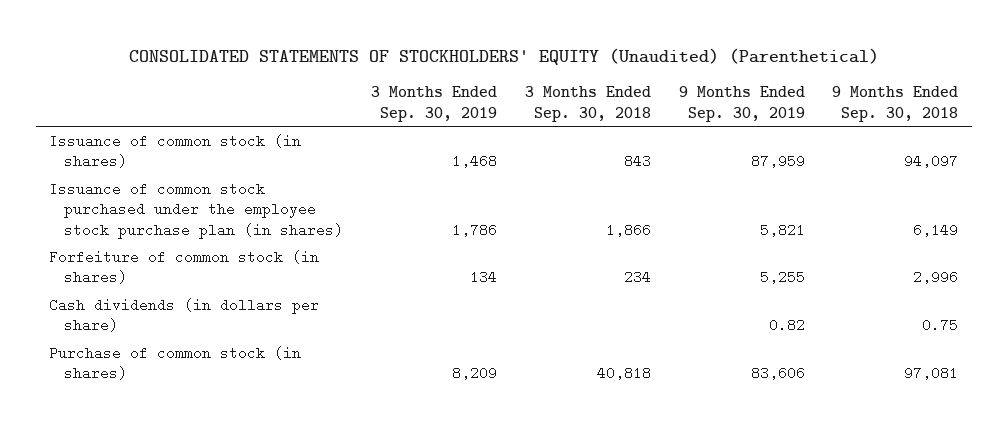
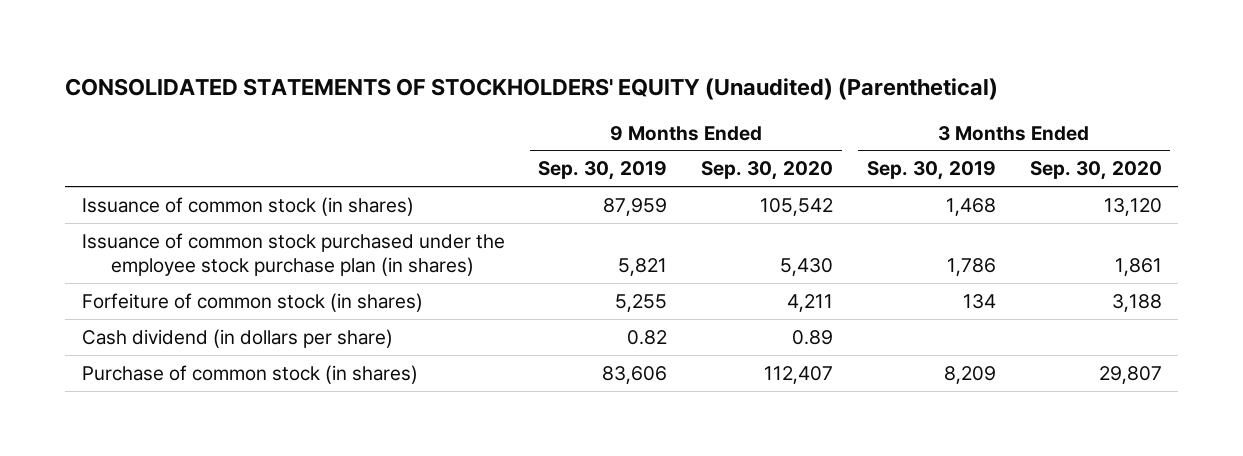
- | 3 Months Ended Sep. 30, 2019 | 3 Months Ended Sep. 30, 2018 | 9 Months Ended Sep. 30, 2019 | 9 Months Ended Sep. 30, 2018
+ | 9 Months Ended Sep. 30, 2019 | 9 Months Ended Sep. 30, 2020 | 3 Months Ended Sep. 30, 2019 | 3 Months Ended Sep. 30, 2020
- Cash dividends (in dollars per share) | | | 0.82 | 0.75
+ Cash dividend (in dollars per share) | 0.82 | 0.89 | |

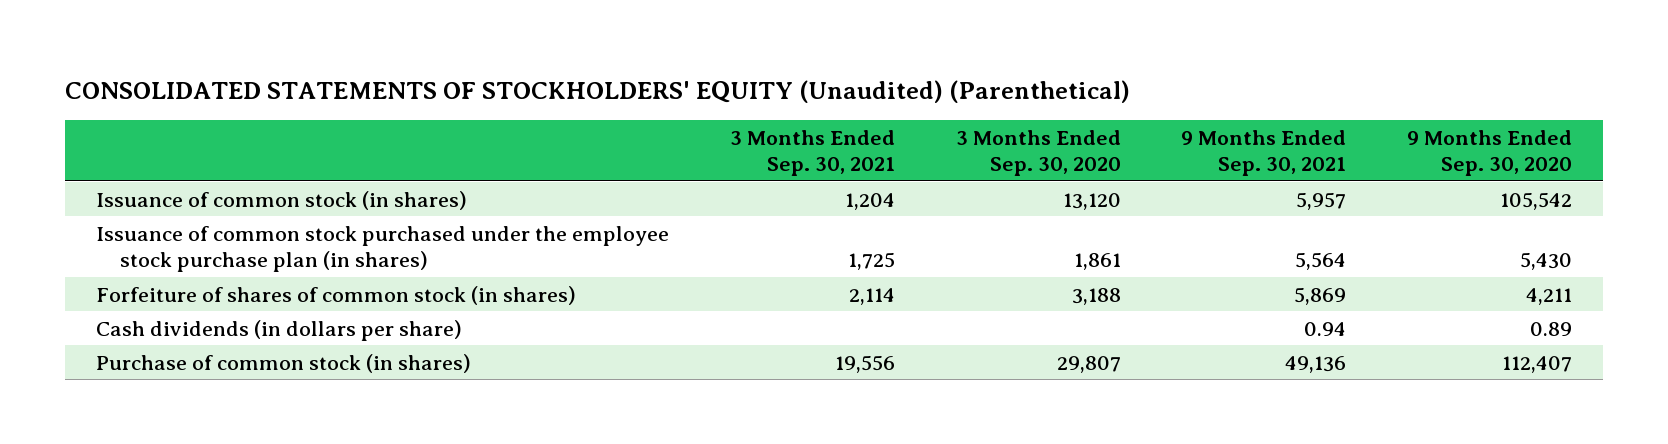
- | 9 Months Ended Sep. 30, 2019 | 9 Months Ended Sep. 30, 2020 | 3 Months Ended Sep. 30, 2019 | 3 Months Ended Sep. 30, 2020
+ | 3 Months Ended Sep. 30, 2021 | 3 Months Ended Sep. 30, 2020 | 9 Months Ended Sep. 30, 2021 | 9 Months Ended Sep. 30, 2020
- Forfeiture of common stock (in shares) | 5,255 | 4,211 | 134 | 3,188
- Cash dividend (in dollars per share) | 0.82 | 0.89 | |
+ Forfeiture of shares of common stock (in shares) | 2,114 | 3,188 | 5,869 | 4,211
+ Cash dividends (in dollars per share) | | | 0.94 | 0.89

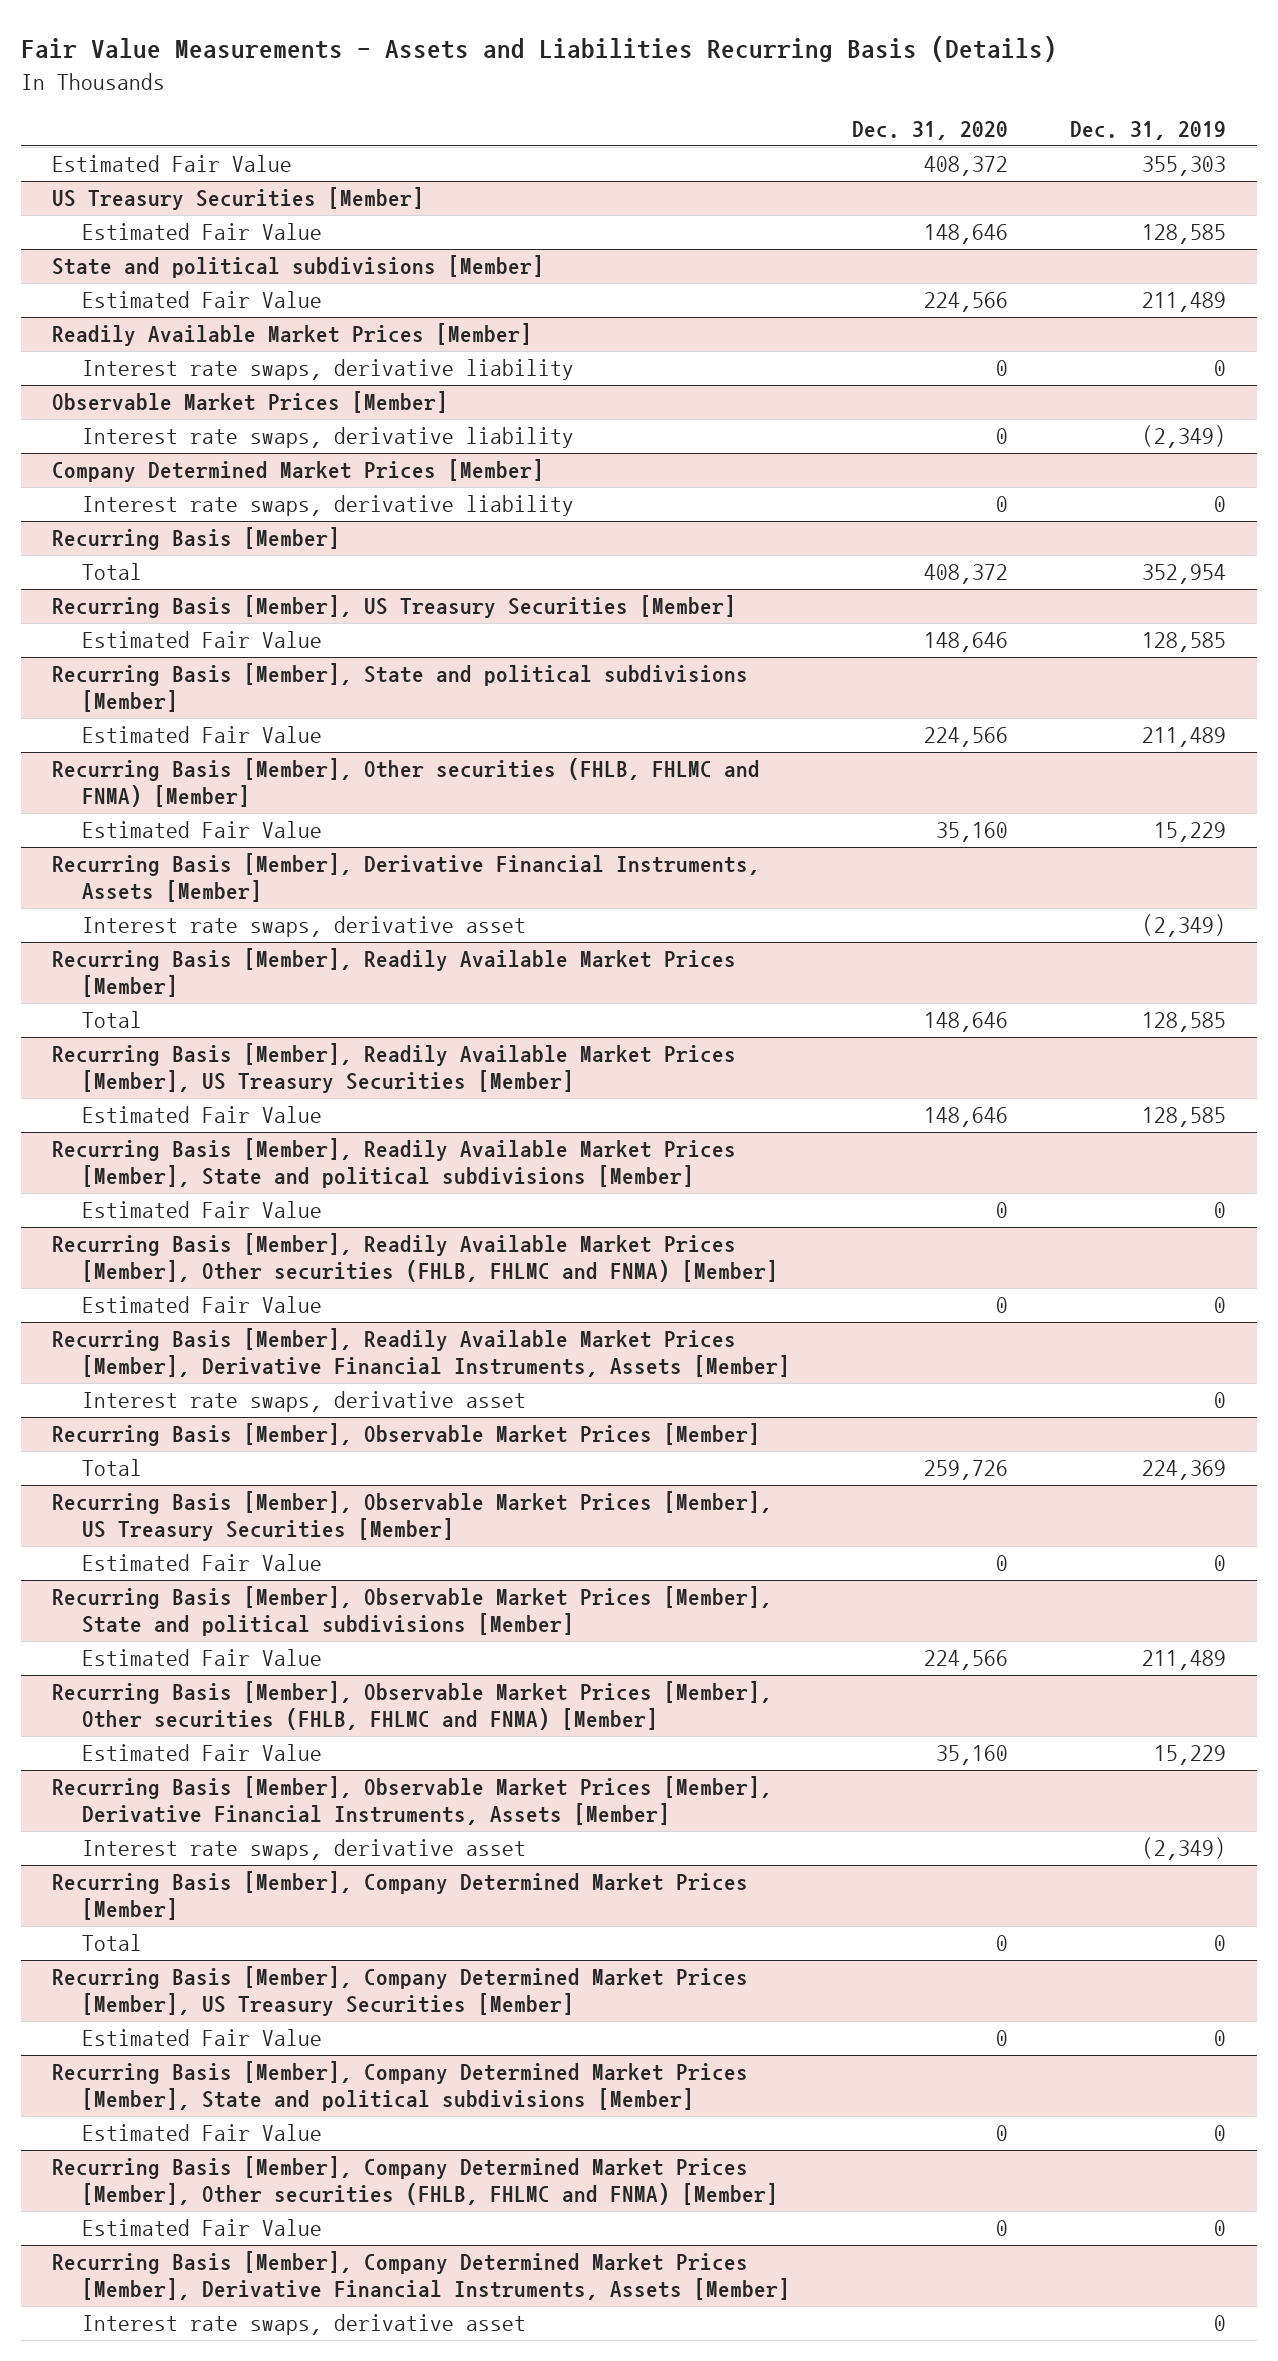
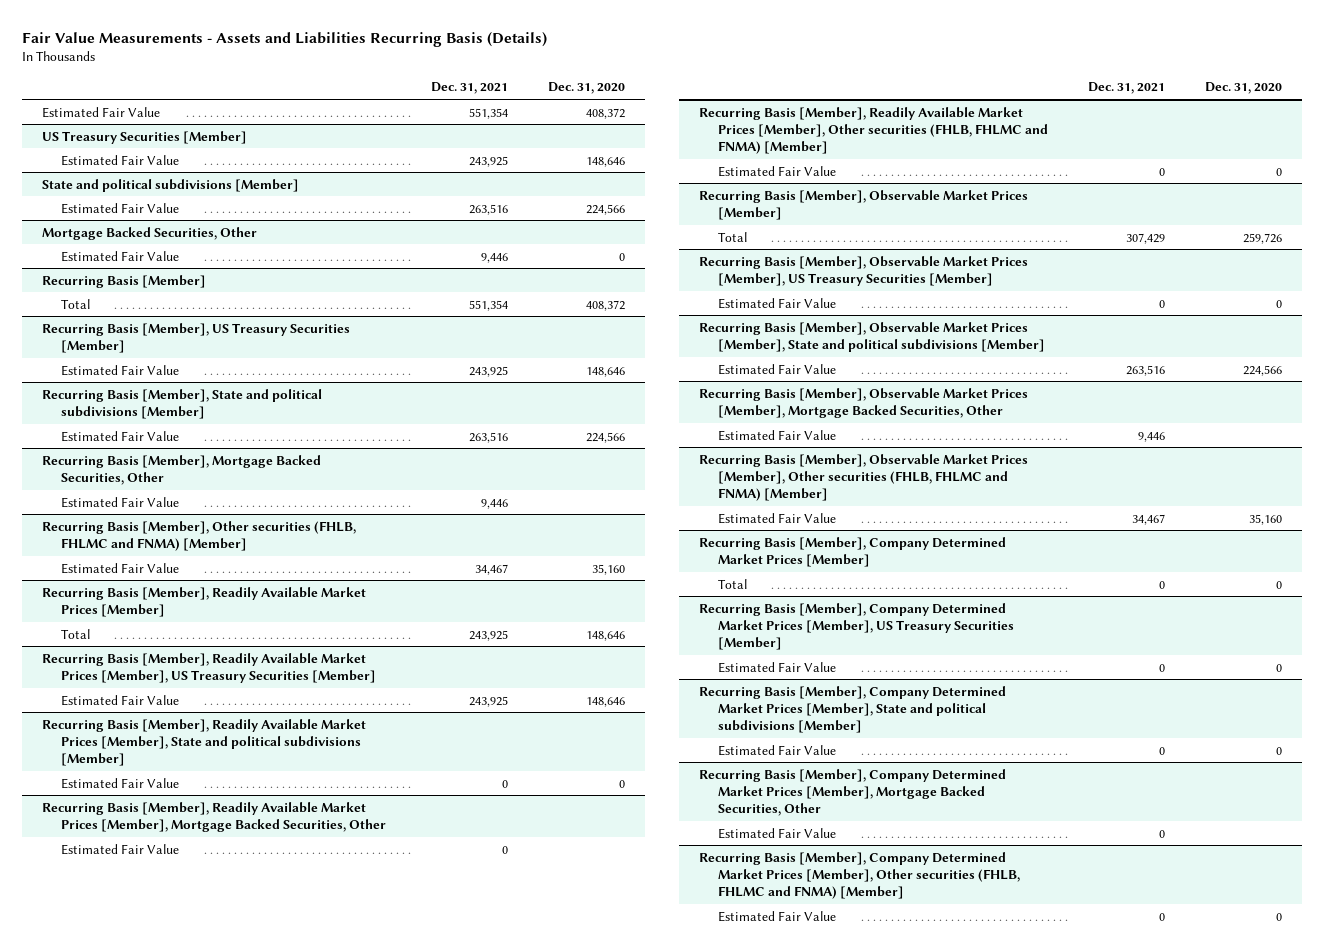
- | Dec. 31, 2020 | Dec. 31, 2019
+ | Dec. 31, 2021 | Dec. 31, 2020
- Readily Available Market Prices [Member]
- Interest rate swaps, derivative liability | 0 | 0
- Observable Market Prices [Member]
- Interest rate swaps, derivative liability | 0 | (2,349)
- Company Determined Market Prices [Member]
- Interest rate swaps, derivative liability | 0 | 0
+ Mortgage Backed Securities, Other
+ Estimated Fair Value | 9,446 | 0
+ Recurring Basis [Member], Mortgage Backed Securities, Other
+ Estimated Fair Value | 9,446 |
- Recurring Basis [Member], Derivative Financial Instruments, Assets [Member]
- Interest rate swaps, derivative asset | | (2,349)
+ Recurring Basis [Member], Readily Available Market Prices [Member], Mortgage Backed Securities, Other
+ Estimated Fair Value | 0 |
- Recurring Basis [Member], Readily Available Market Prices [Member], Derivative Financial Instruments, Assets [Member]
- Interest rate swaps, derivative asset | | 0
+ Recurring Basis [Member], Observable Market Prices [Member], Mortgage Backed Securities, Other
+ Estimated Fair Value | 9,446 |
- Recurring Basis [Member], Observable Market Prices [Member], Derivative Financial Instruments, Assets [Member]
- Interest rate swaps, derivative asset | | (2,349)
+ Recurring Basis [Member], Company Determined Market Prices [Member], Mortgage Backed Securities, Other
+ Estimated Fair Value | 0 |
- Recurring Basis [Member], Company Determined Market Prices [Member], Derivative Financial Instruments, Assets [Member]
- Interest rate swaps, derivative asset | | 0

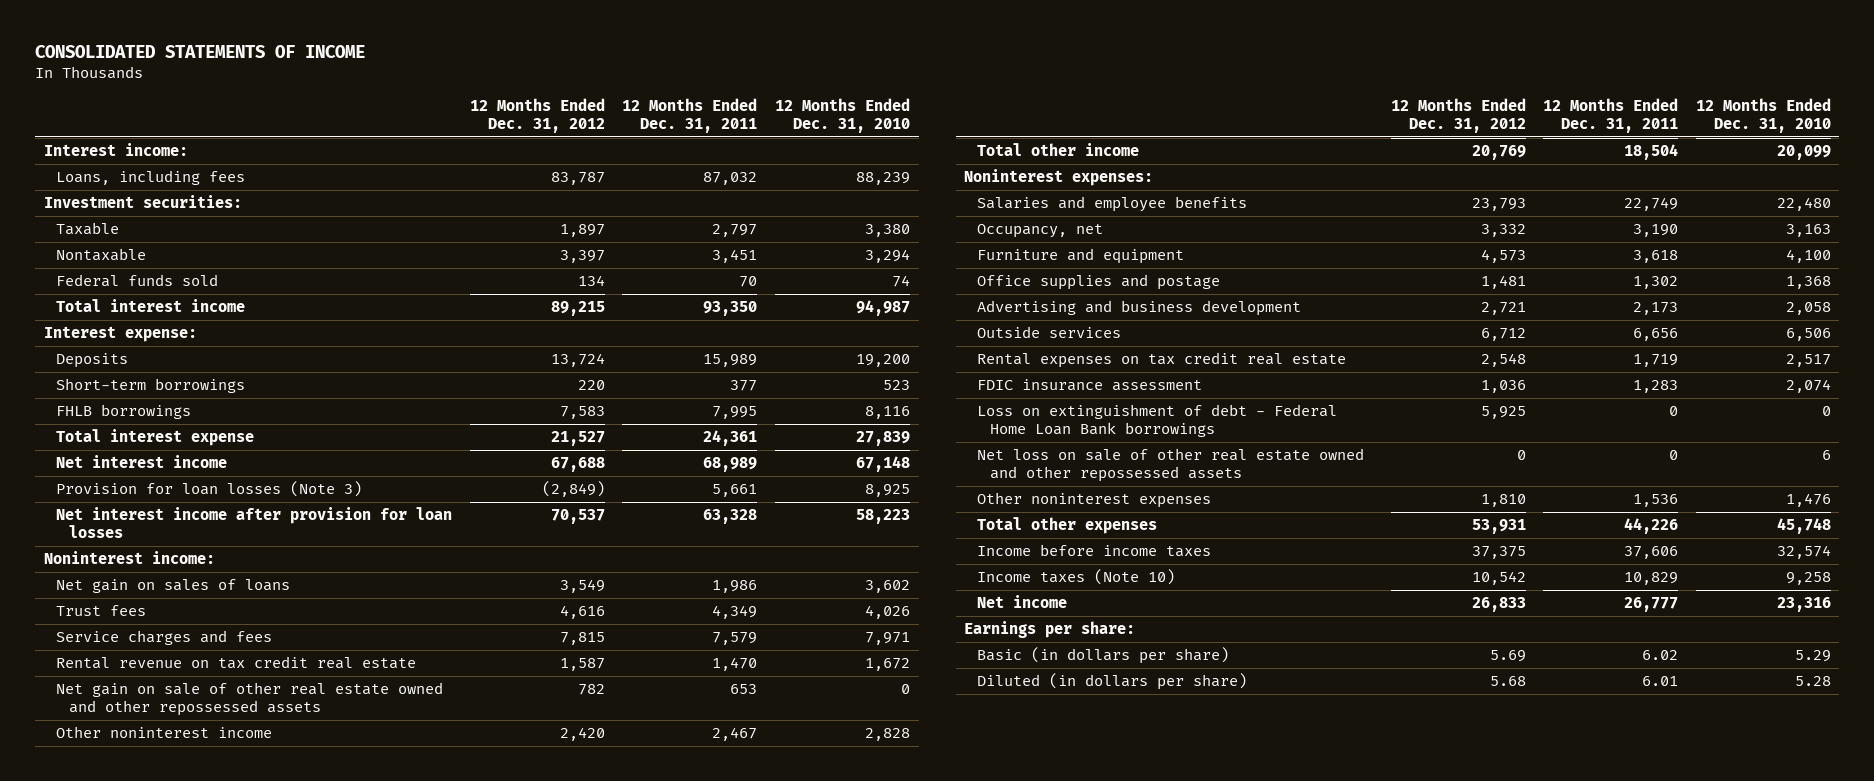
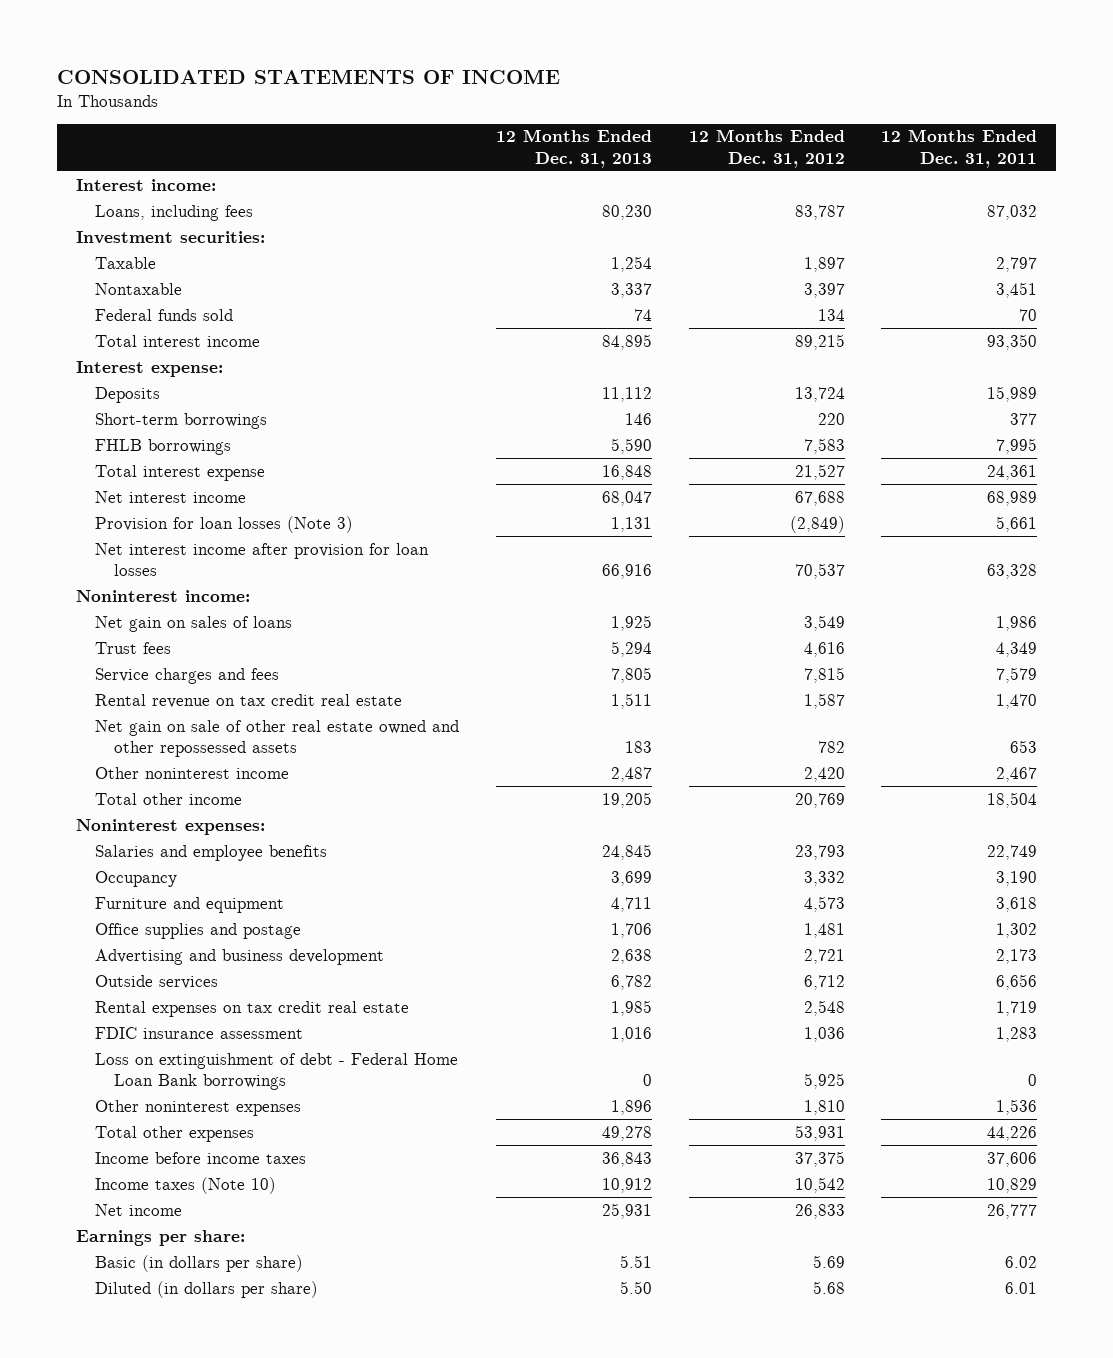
- | 12 Months Ended Dec. 31, 2012 | 12 Months Ended Dec. 31, 2011 | 12 Months Ended Dec. 31, 2010
+ | 12 Months Ended Dec. 31, 2013 | 12 Months Ended Dec. 31, 2012 | 12 Months Ended Dec. 31, 2011
- Occupancy, net | 3,332 | 3,190 | 3,163
+ Occupancy | 3,699 | 3,332 | 3,190
- Net loss on sale of other real estate owned and other repossessed assets | 0 | 0 | 6

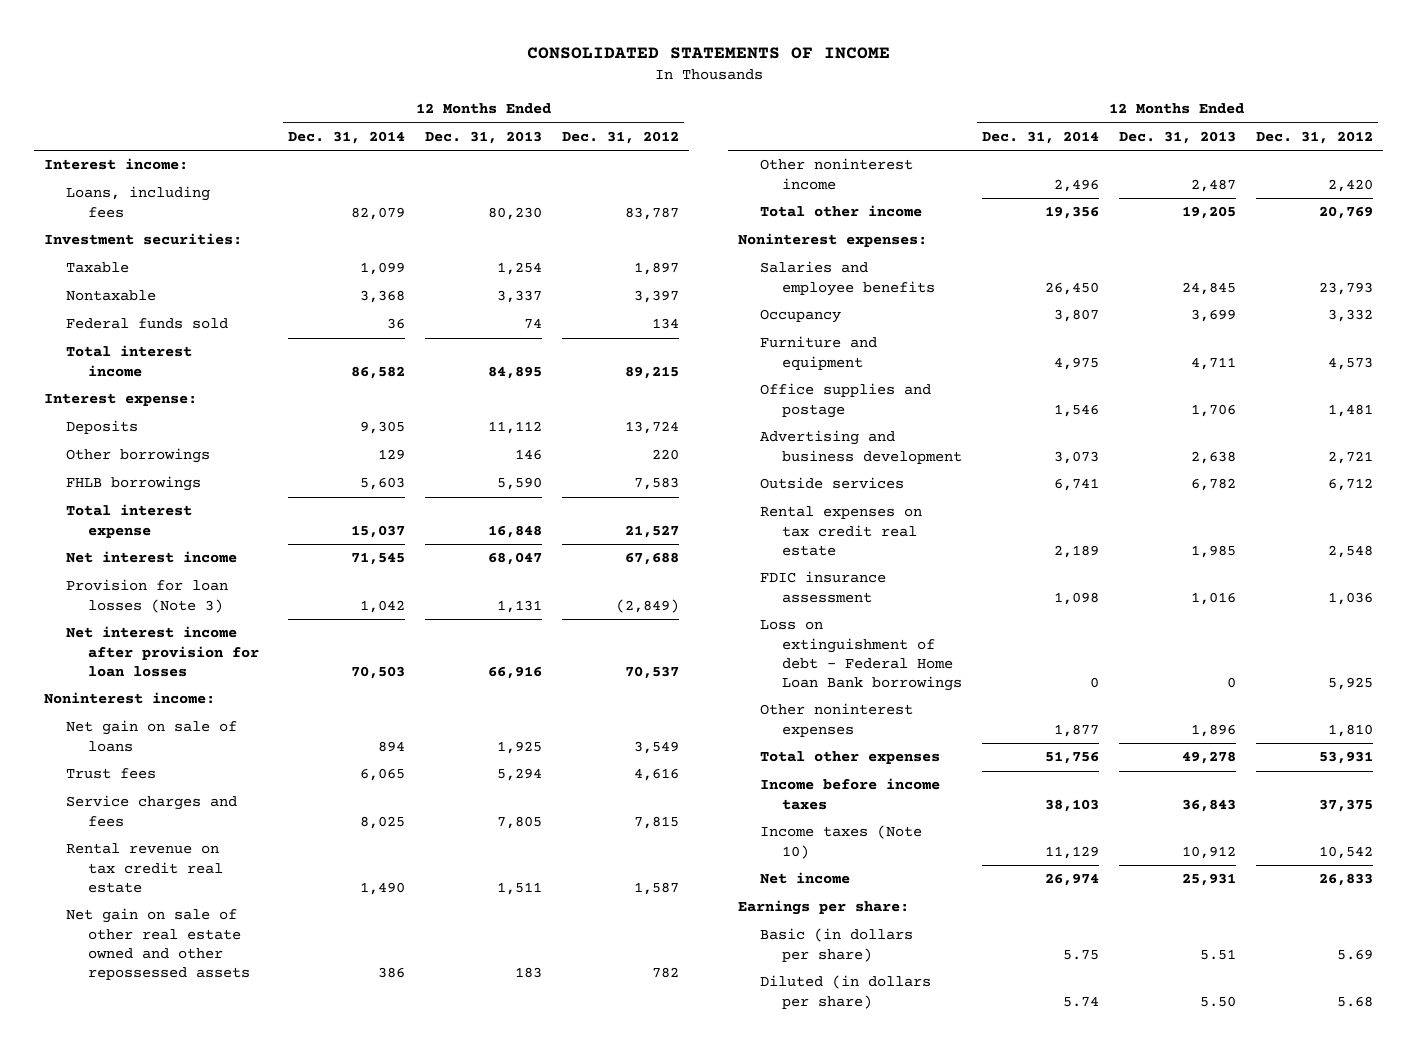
- | 12 Months Ended Dec. 31, 2013 | 12 Months Ended Dec. 31, 2012 | 12 Months Ended Dec. 31, 2011
+ | 12 Months Ended Dec. 31, 2014 | 12 Months Ended Dec. 31, 2013 | 12 Months Ended Dec. 31, 2012
- Short-term borrowings | 146 | 220 | 377
+ Other borrowings | 129 | 146 | 220
- Net gain on sales of loans | 1,925 | 3,549 | 1,986
+ Net gain on sale of loans | 894 | 1,925 | 3,549

